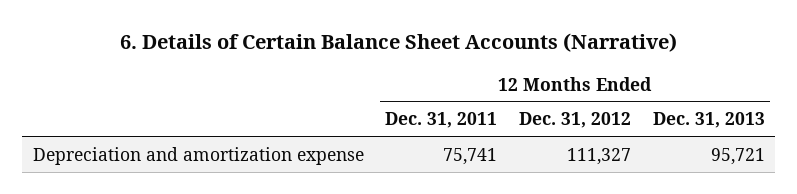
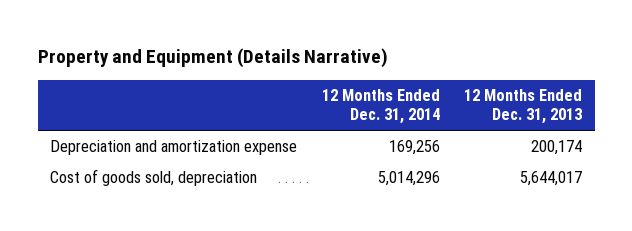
- 6. Details of Certain Balance Sheet Accounts (Narrative)
+ Property and Equipment (Details Narrative)
- | 12 Months Ended Dec. 31, 2011 | 12 Months Ended Dec. 31, 2012 | 12 Months Ended Dec. 31, 2013
+ | 12 Months Ended Dec. 31, 2014 | 12 Months Ended Dec. 31, 2013
- Depreciation and amortization expense | 75,741 | 111,327 | 95,721
+ Depreciation and amortization expense | 169,256 | 200,174
+ Cost of goods sold, depreciation | 5,014,296 | 5,644,017

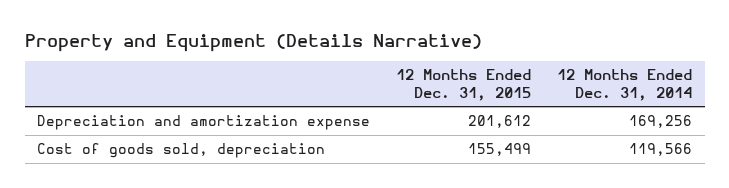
- | 12 Months Ended Dec. 31, 2014 | 12 Months Ended Dec. 31, 2013
+ | 12 Months Ended Dec. 31, 2015 | 12 Months Ended Dec. 31, 2014
- Cost of goods sold, depreciation | 5,014,296 | 5,644,017
+ Cost of goods sold, depreciation | 155,499 | 119,566

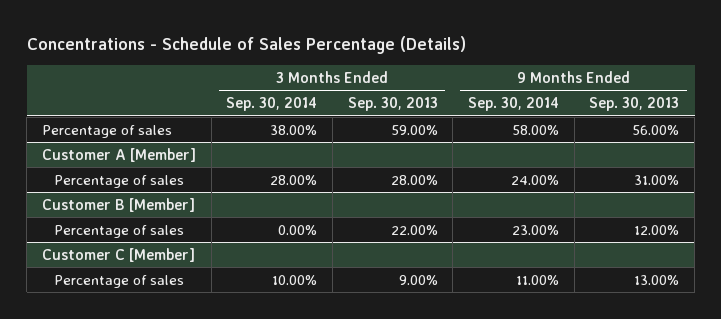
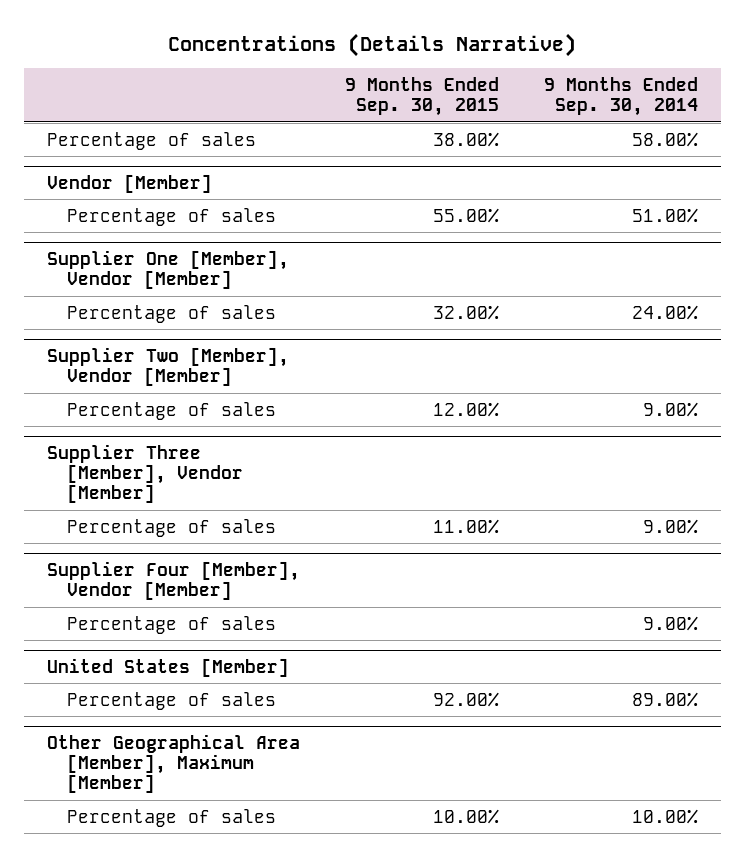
- Concentrations - Schedule of Sales Percentage (Details)
+ Concentrations (Details Narrative)
- | 3 Months Ended Sep. 30, 2014 | 3 Months Ended Sep. 30, 2013 | 9 Months Ended Sep. 30, 2014 | 9 Months Ended Sep. 30, 2013
+ | 9 Months Ended Sep. 30, 2015 | 9 Months Ended Sep. 30, 2014
- Customer A [Member]
+ Vendor [Member]
+ Percentage of sales | 55.00% | 51.00%
+ Supplier One [Member], Vendor [Member]
- Customer B [Member]
- Percentage of sales | 0.00% | 22.00% | 23.00% | 12.00%
- Customer C [Member]
- Percentage of sales | 10.00% | 9.00% | 11.00% | 13.00%
+ Supplier Two [Member], Vendor [Member]
+ Percentage of sales | 12.00% | 9.00%
+ Supplier Three [Member], Vendor [Member]
+ Percentage of sales | 11.00% | 9.00%
+ Supplier Four [Member], Vendor [Member]
+ Percentage of sales | | 9.00%
+ United States [Member]
+ Percentage of sales | 92.00% | 89.00%
+ Other Geographical Area [Member], Maximum [Member]
+ Percentage of sales | 10.00% | 10.00%

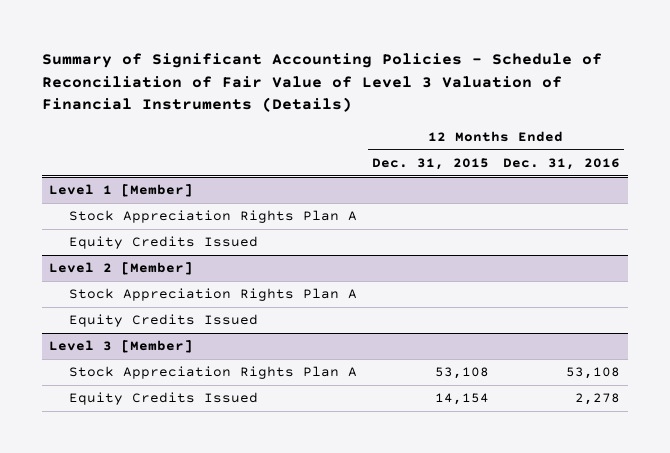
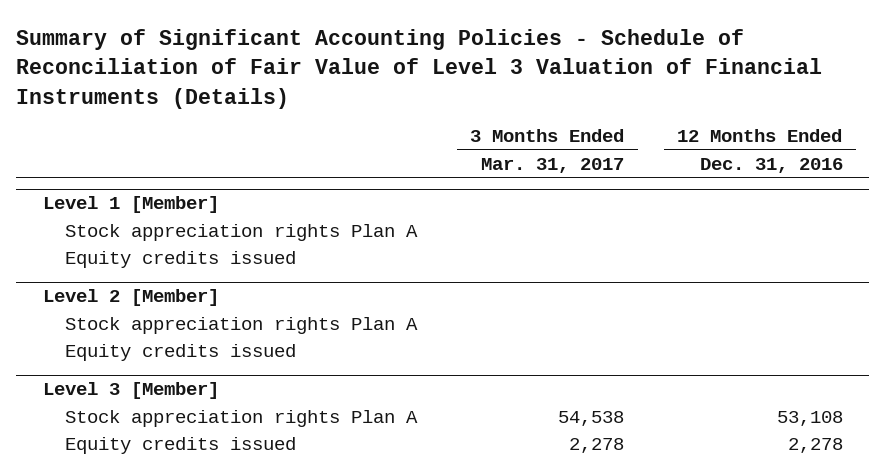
- | 12 Months Ended Dec. 31, 2015 | 12 Months Ended Dec. 31, 2016
+ | 3 Months Ended Mar. 31, 2017 | 12 Months Ended Dec. 31, 2016
@ Level 1 [Member]
- Stock Appreciation Rights Plan A
- Equity Credits Issued
+ Stock appreciation rights Plan A
+ Equity credits issued
@ Level 2 [Member]
- Stock Appreciation Rights Plan A
- Equity Credits Issued
+ Stock appreciation rights Plan A
+ Equity credits issued
@ Level 3 [Member]
- Stock Appreciation Rights Plan A | 53,108 | 53,108
- Equity Credits Issued | 14,154 | 2,278
+ Stock appreciation rights Plan A | 54,538 | 53,108
+ Equity credits issued | 2,278 | 2,278

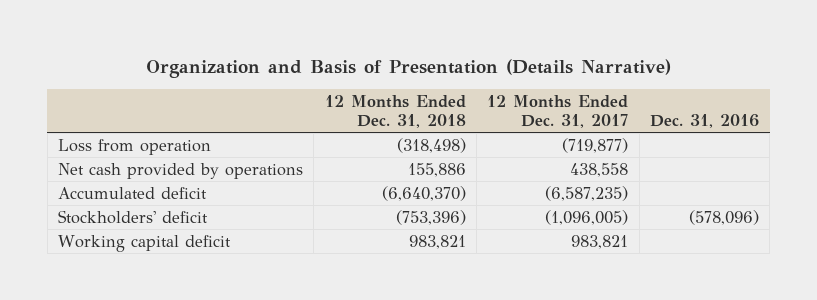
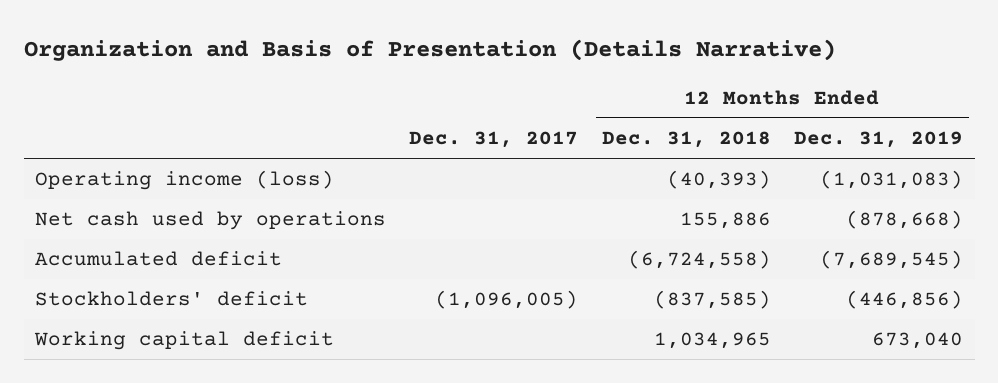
- | 12 Months Ended Dec. 31, 2018 | 12 Months Ended Dec. 31, 2017 | Dec. 31, 2016
+ | Dec. 31, 2017 | 12 Months Ended Dec. 31, 2018 | 12 Months Ended Dec. 31, 2019
- Loss from operation | (318,498) | (719,877) |
- Net cash provided by operations | 155,886 | 438,558 |
- Accumulated deficit | (6,640,370) | (6,587,235) |
- Stockholders' deficit | (753,396) | (1,096,005) | (578,096)
- Working capital deficit | 983,821 | 983,821 |
+ Operating income (loss) | | (40,393) | (1,031,083)
+ Net cash used by operations | | 155,886 | (878,668)
+ Accumulated deficit | | (6,724,558) | (7,689,545)
+ Stockholders' deficit | (1,096,005) | (837,585) | (446,856)
+ Working capital deficit | | 1,034,965 | 673,040

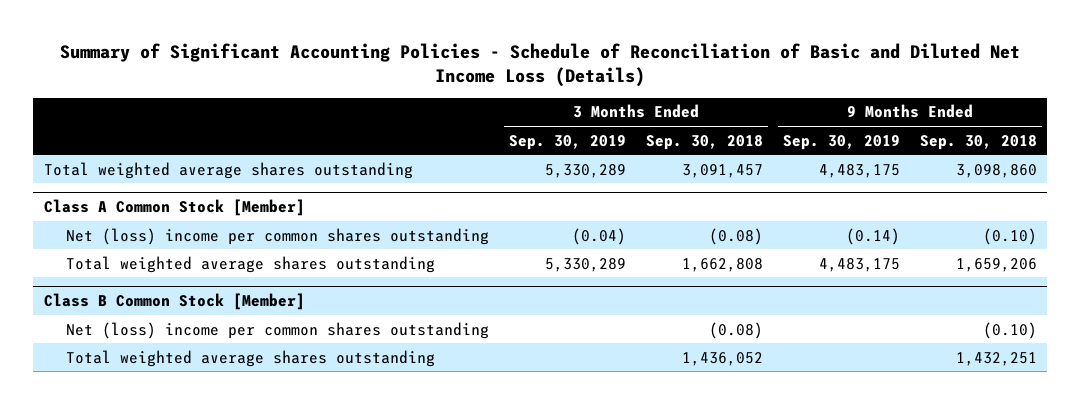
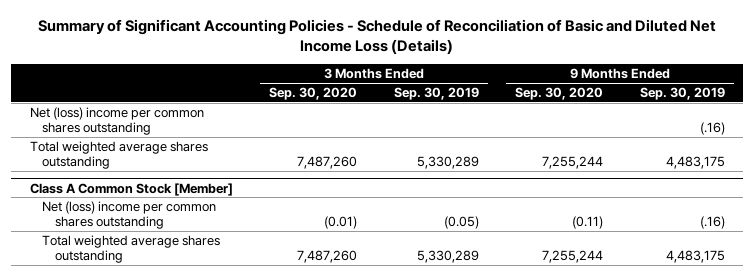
- | 3 Months Ended Sep. 30, 2019 | 3 Months Ended Sep. 30, 2018 | 9 Months Ended Sep. 30, 2019 | 9 Months Ended Sep. 30, 2018
+ | 3 Months Ended Sep. 30, 2020 | 3 Months Ended Sep. 30, 2019 | 9 Months Ended Sep. 30, 2020 | 9 Months Ended Sep. 30, 2019
+ Net (loss) income per common shares outstanding | | | | (.16)
@ Class A Common Stock [Member]
- Net (loss) income per common shares outstanding | (0.04) | (0.08) | (0.14) | (0.10)
+ Net (loss) income per common shares outstanding | (0.01) | (0.05) | (0.11) | (.16)
- Class B Common Stock [Member]
- Net (loss) income per common shares outstanding | | (0.08) | | (0.10)
- Total weighted average shares outstanding | | 1,436,052 | | 1,432,251

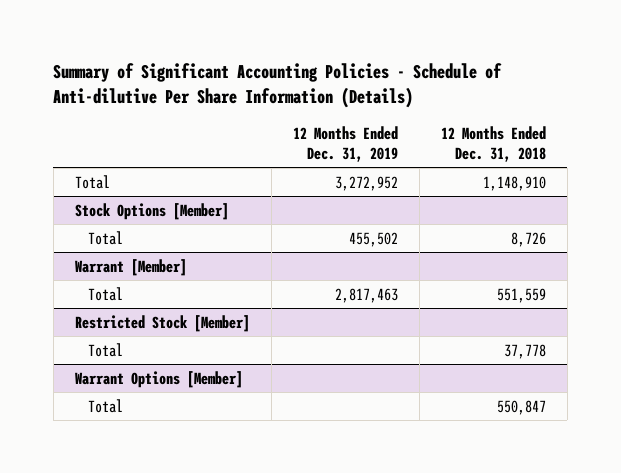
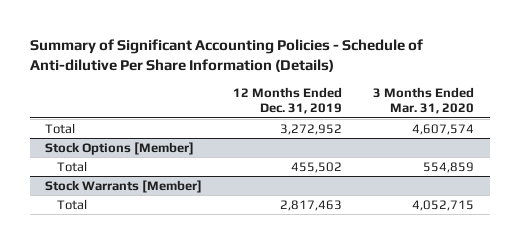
- | 12 Months Ended Dec. 31, 2019 | 12 Months Ended Dec. 31, 2018
+ | 12 Months Ended Dec. 31, 2019 | 3 Months Ended Mar. 31, 2020
- Warrant [Member]
+ Stock Warrants [Member]
- Restricted Stock [Member]
- Total | | 37,778
- Warrant Options [Member]
- Total | | 550,847

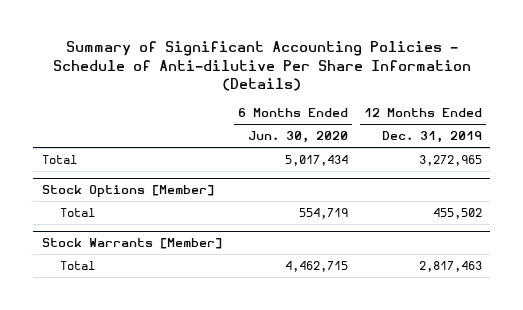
- | 12 Months Ended Dec. 31, 2019 | 3 Months Ended Mar. 31, 2020
+ | 6 Months Ended Jun. 30, 2020 | 12 Months Ended Dec. 31, 2019
- Total | 3,272,952 | 4,607,574
+ Total | 5,017,434 | 3,272,965

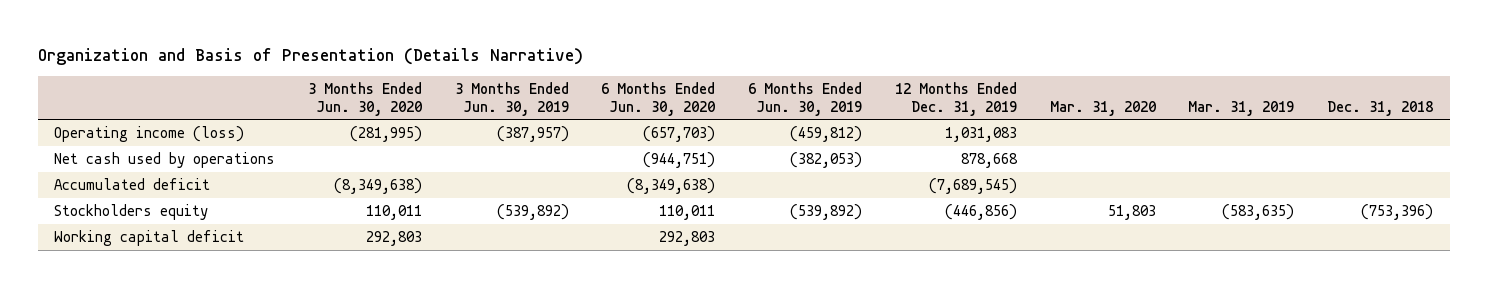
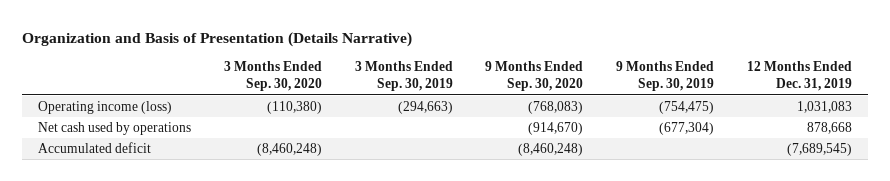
- | 3 Months Ended Jun. 30, 2020 | 3 Months Ended Jun. 30, 2019 | 6 Months Ended Jun. 30, 2020 | 6 Months Ended Jun. 30, 2019 | 12 Months Ended Dec. 31, 2019 | Mar. 31, 2020 | Mar. 31, 2019 | Dec. 31, 2018
+ | 3 Months Ended Sep. 30, 2020 | 3 Months Ended Sep. 30, 2019 | 9 Months Ended Sep. 30, 2020 | 9 Months Ended Sep. 30, 2019 | 12 Months Ended Dec. 31, 2019
- Stockholders equity | 110,011 | (539,892) | 110,011 | (539,892) | (446,856) | 51,803 | (583,635) | (753,396)
- Working capital deficit | 292,803 | | 292,803 | | | | |

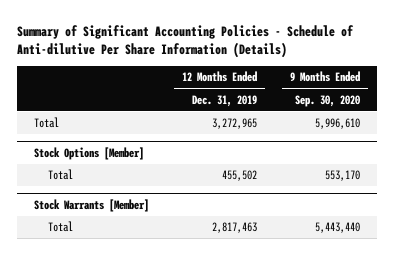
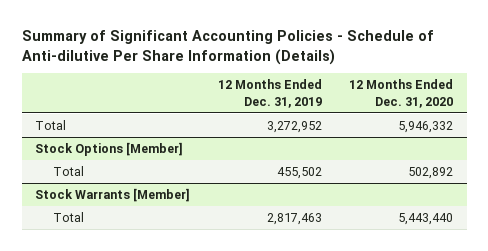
- | 12 Months Ended Dec. 31, 2019 | 9 Months Ended Sep. 30, 2020
+ | 12 Months Ended Dec. 31, 2019 | 12 Months Ended Dec. 31, 2020
- Total | 3,272,965 | 5,996,610
+ Total | 3,272,952 | 5,946,332

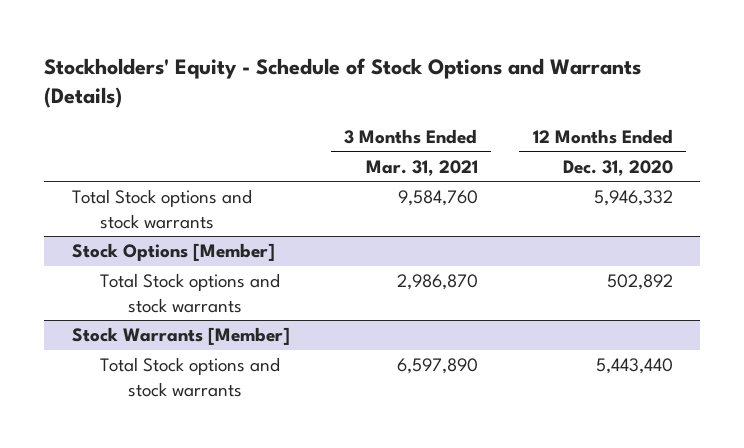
- Summary of Significant Accounting Policies - Schedule of Anti-dilutive Per Share Information (Details)
+ Stockholders' Equity - Schedule of Stock Options and Warrants (Details)
- | 12 Months Ended Dec. 31, 2019 | 12 Months Ended Dec. 31, 2020
+ | 3 Months Ended Mar. 31, 2021 | 12 Months Ended Dec. 31, 2020
- Total | 3,272,952 | 5,946,332
+ Total Stock options and stock warrants | 9,584,760 | 5,946,332
@ Stock Options [Member]
- Total | 455,502 | 502,892
+ Total Stock options and stock warrants | 2,986,870 | 502,892
@ Stock Warrants [Member]
- Total | 2,817,463 | 5,443,440
+ Total Stock options and stock warrants | 6,597,890 | 5,443,440

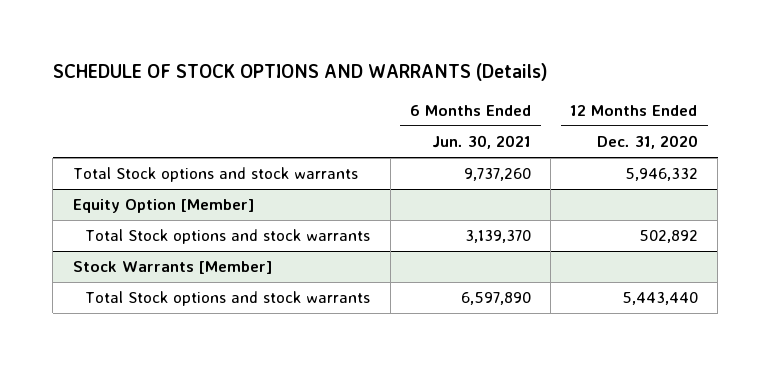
- Stockholders' Equity - Schedule of Stock Options and Warrants (Details)
+ SCHEDULE OF STOCK OPTIONS AND WARRANTS (Details)
- | 3 Months Ended Mar. 31, 2021 | 12 Months Ended Dec. 31, 2020
+ | 6 Months Ended Jun. 30, 2021 | 12 Months Ended Dec. 31, 2020
- Stock Options [Member]
+ Equity Option [Member]

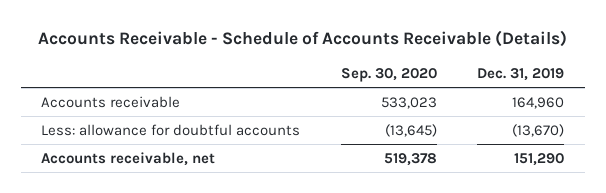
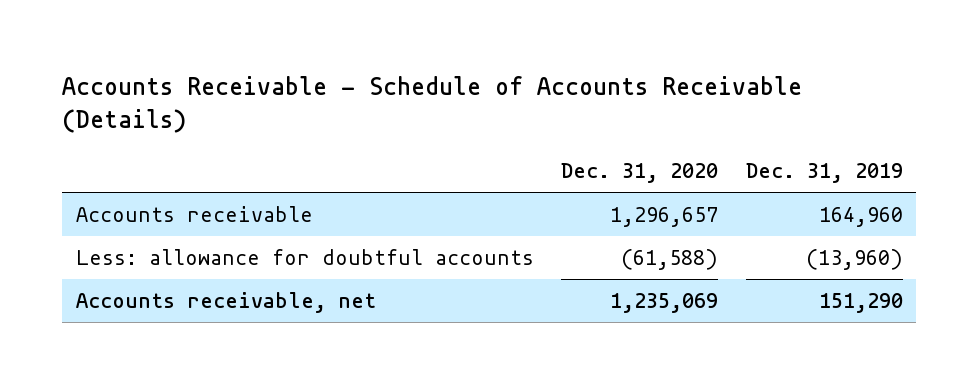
- | Sep. 30, 2020 | Dec. 31, 2019
+ | Dec. 31, 2020 | Dec. 31, 2019
- Less: allowance for doubtful accounts | (13,645) | (13,670)
+ Less: allowance for doubtful accounts | (61,588) | (13,960)

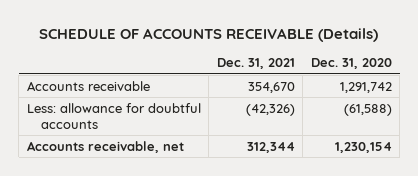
- Accounts Receivable - Schedule of Accounts Receivable (Details)
+ SCHEDULE OF ACCOUNTS RECEIVABLE (Details)
- | Dec. 31, 2020 | Dec. 31, 2019
+ | Dec. 31, 2021 | Dec. 31, 2020
- Accounts receivable | 1,296,657 | 164,960
+ Accounts receivable | 354,670 | 1,291,742
- Accounts receivable, net | 1,235,069 | 151,290
+ Accounts receivable, net | 312,344 | 1,230,154

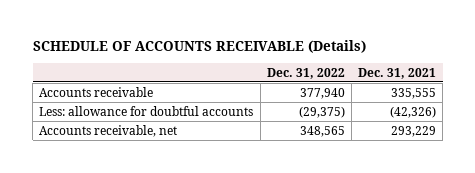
- | Dec. 31, 2021 | Dec. 31, 2020
+ | Dec. 31, 2022 | Dec. 31, 2021
- Accounts receivable | 354,670 | 1,291,742
+ Accounts receivable | 377,940 | 335,555
- Accounts receivable, net | 312,344 | 1,230,154
+ Accounts receivable, net | 348,565 | 293,229

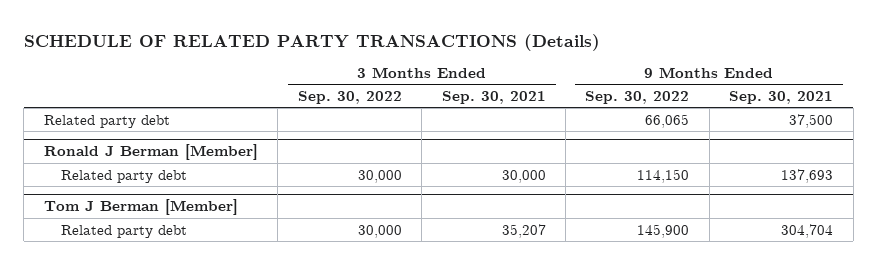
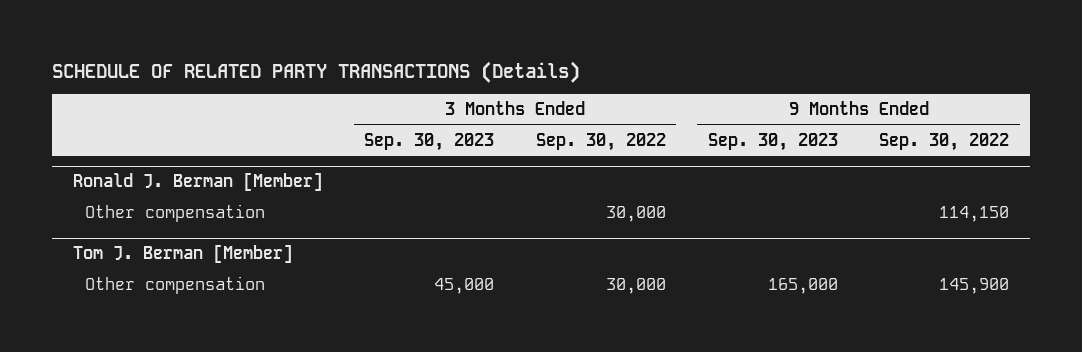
- | 3 Months Ended Sep. 30, 2022 | 3 Months Ended Sep. 30, 2021 | 9 Months Ended Sep. 30, 2022 | 9 Months Ended Sep. 30, 2021
+ | 3 Months Ended Sep. 30, 2023 | 3 Months Ended Sep. 30, 2022 | 9 Months Ended Sep. 30, 2023 | 9 Months Ended Sep. 30, 2022
- Related party debt | | | 66,065 | 37,500
- Ronald J Berman [Member]
- Related party debt | 30,000 | 30,000 | 114,150 | 137,693
- Tom J Berman [Member]
- Related party debt | 30,000 | 35,207 | 145,900 | 304,704
+ Ronald J. Berman [Member]
+ Other compensation | | 30,000 | | 114,150
+ Tom J. Berman [Member]
+ Other compensation | 45,000 | 30,000 | 165,000 | 145,900

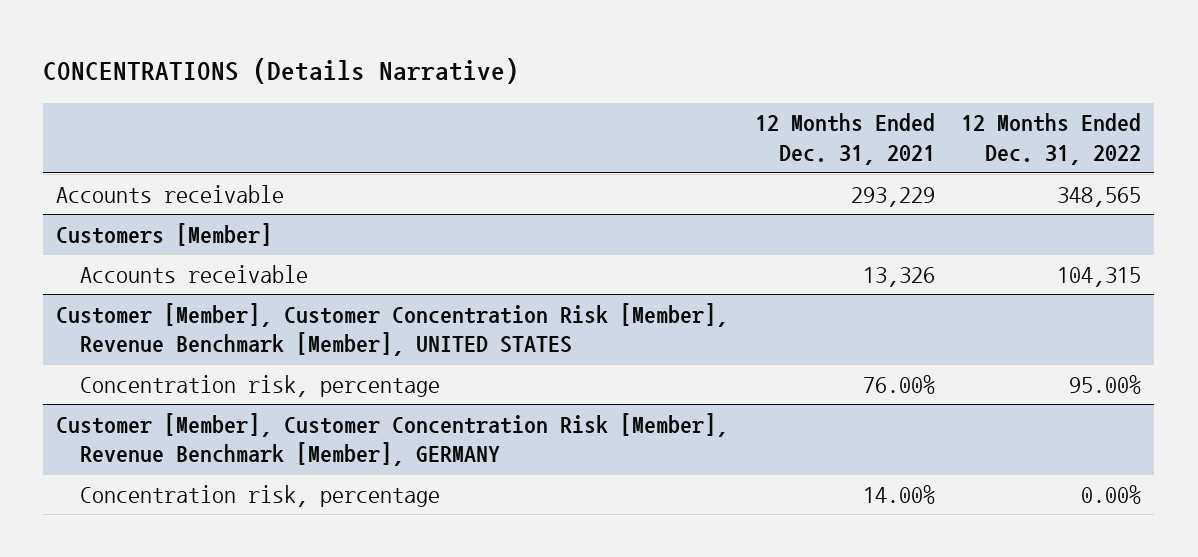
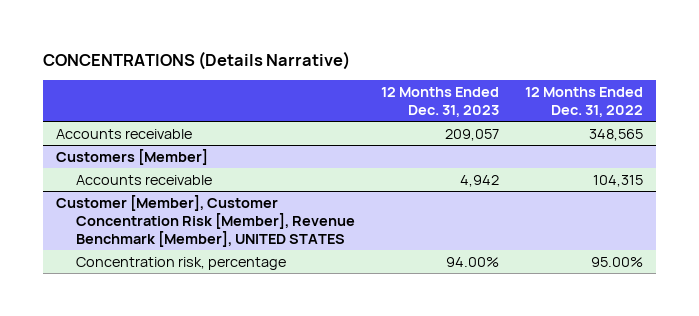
- | 12 Months Ended Dec. 31, 2021 | 12 Months Ended Dec. 31, 2022
+ | 12 Months Ended Dec. 31, 2023 | 12 Months Ended Dec. 31, 2022
- Customer [Member], Customer Concentration Risk [Member], Revenue Benchmark [Member], GERMANY
- Concentration risk, percentage | 14.00% | 0.00%

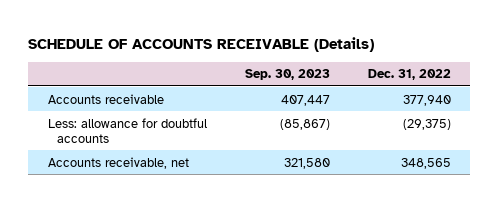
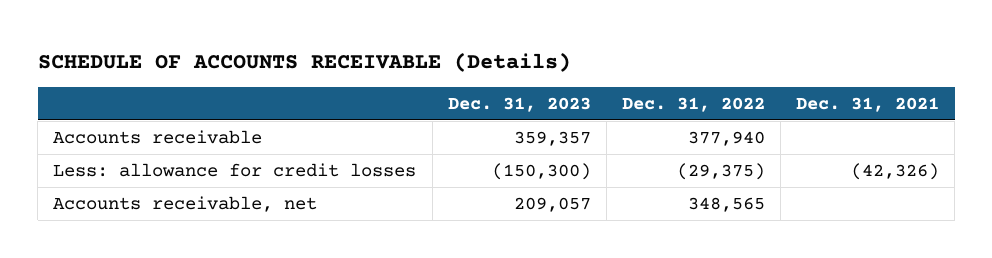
- | Sep. 30, 2023 | Dec. 31, 2022
+ | Dec. 31, 2023 | Dec. 31, 2022 | Dec. 31, 2021
- Less: allowance for doubtful accounts | (85,867) | (29,375)
+ Less: allowance for credit losses | (150,300) | (29,375) | (42,326)

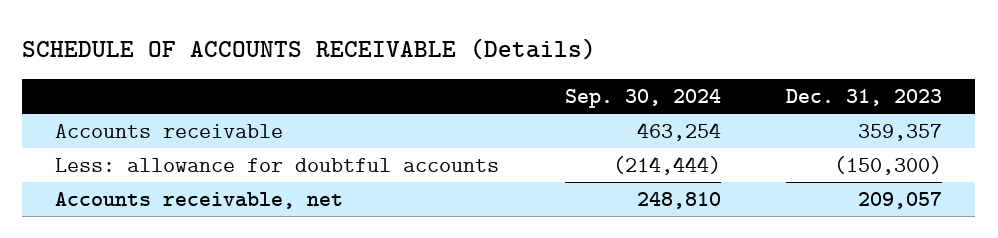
- | Dec. 31, 2023 | Dec. 31, 2022 | Dec. 31, 2021
+ | Sep. 30, 2024 | Dec. 31, 2023
- Less: allowance for credit losses | (150,300) | (29,375) | (42,326)
+ Less: allowance for doubtful accounts | (214,444) | (150,300)

